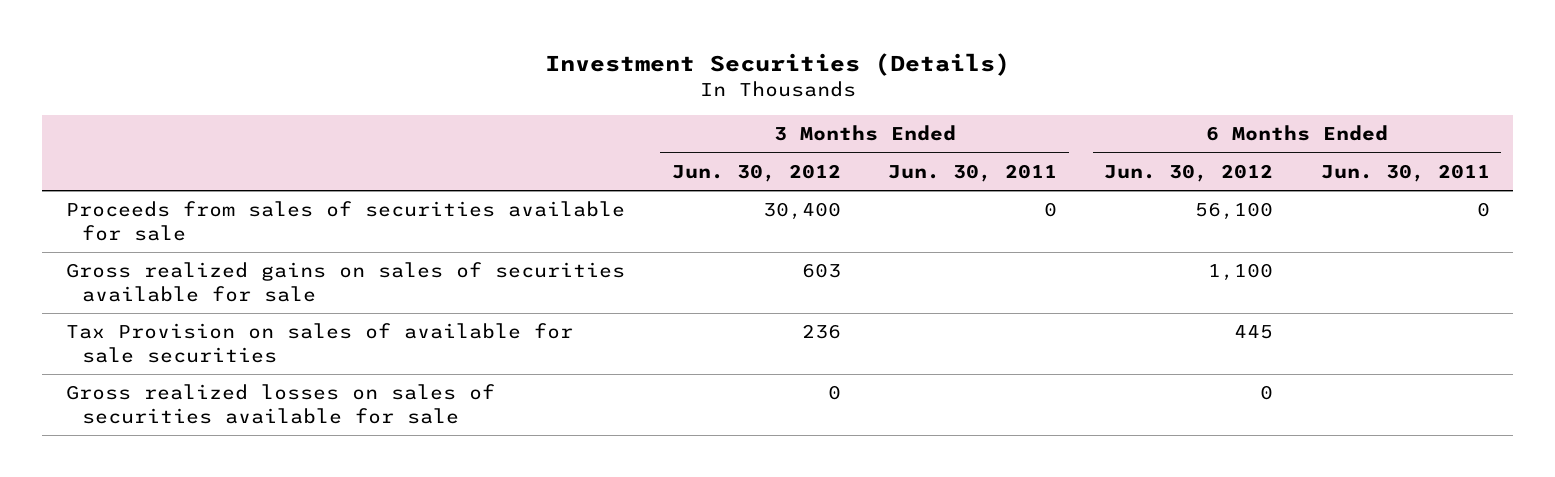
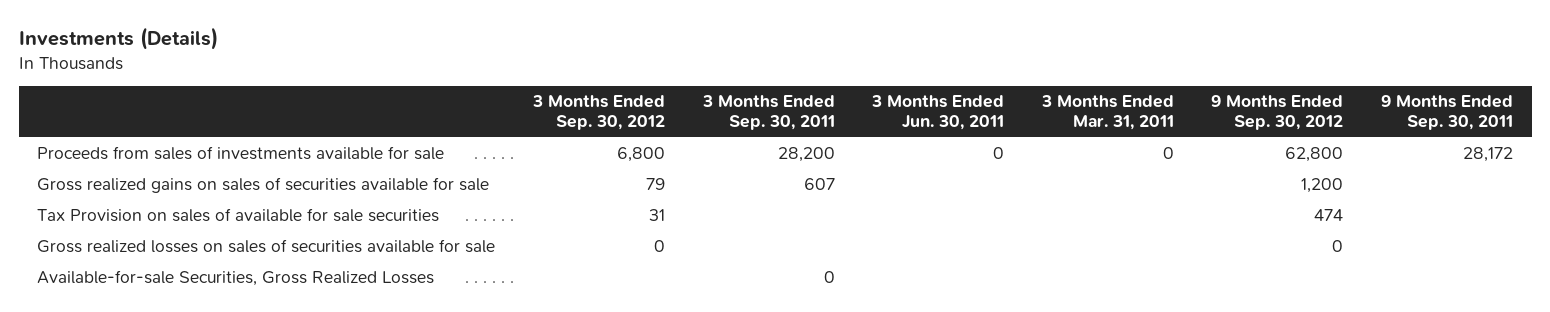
- Investment Securities (Details)
+ Investments (Details)
- | 3 Months Ended Jun. 30, 2012 | 3 Months Ended Jun. 30, 2011 | 6 Months Ended Jun. 30, 2012 | 6 Months Ended Jun. 30, 2011
+ | 3 Months Ended Sep. 30, 2012 | 3 Months Ended Sep. 30, 2011 | 3 Months Ended Jun. 30, 2011 | 3 Months Ended Mar. 31, 2011 | 9 Months Ended Sep. 30, 2012 | 9 Months Ended Sep. 30, 2011
- Proceeds from sales of securities available for sale | 30,400 | 0 | 56,100 | 0
+ Proceeds from sales of investments available for sale | 6,800 | 28,200 | 0 | 0 | 62,800 | 28,172
+ Available-for-sale Securities, Gross Realized Losses | | 0 | | | |

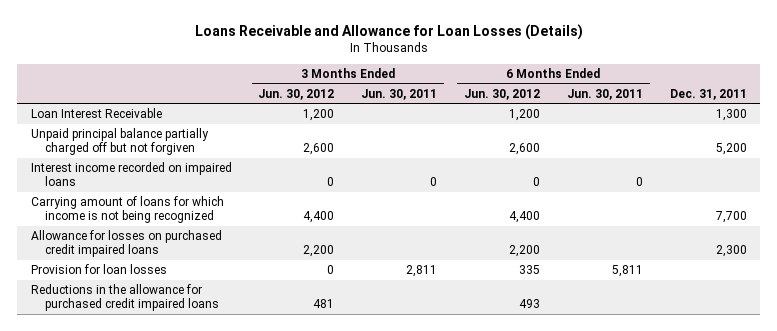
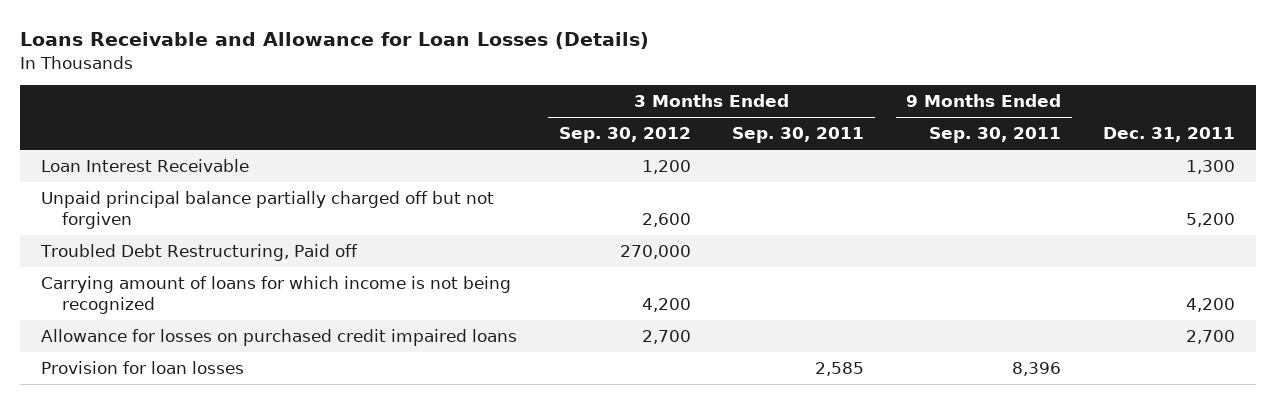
- | 3 Months Ended Jun. 30, 2012 | 3 Months Ended Jun. 30, 2011 | 6 Months Ended Jun. 30, 2012 | 6 Months Ended Jun. 30, 2011 | Dec. 31, 2011
+ | 3 Months Ended Sep. 30, 2012 | 3 Months Ended Sep. 30, 2011 | 9 Months Ended Sep. 30, 2011 | Dec. 31, 2011
- Interest income recorded on impaired loans | 0 | 0 | 0 | 0 |
- Carrying amount of loans for which income is not being recognized | 4,400 | | 4,400 | | 7,700
- Allowance for losses on purchased credit impaired loans | 2,200 | | 2,200 | | 2,300
+ Troubled Debt Restructuring, Paid off | 270,000 | | |
+ Carrying amount of loans for which income is not being recognized | 4,200 | | | 4,200
+ Allowance for losses on purchased credit impaired loans | 2,700 | | | 2,700
- Reductions in the allowance for purchased credit impaired loans | 481 | | 493 | |

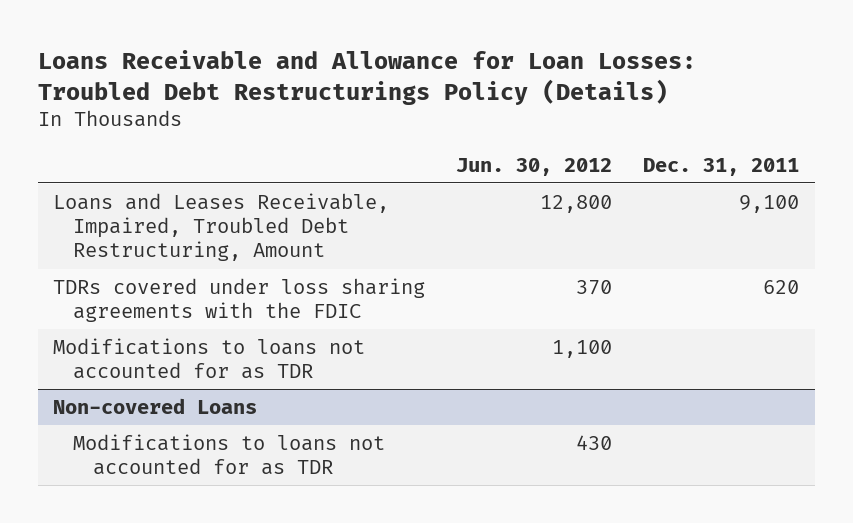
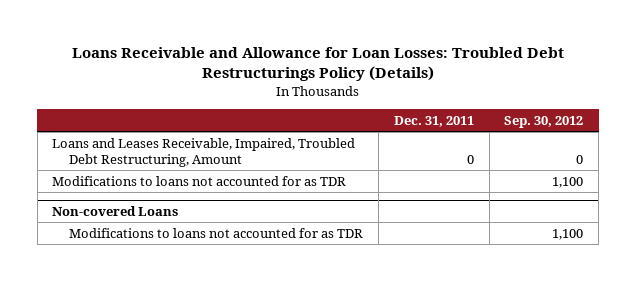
- | Jun. 30, 2012 | Dec. 31, 2011
+ | Dec. 31, 2011 | Sep. 30, 2012
- Loans and Leases Receivable, Impaired, Troubled Debt Restructuring, Amount | 12,800 | 9,100
- TDRs covered under loss sharing agreements with the FDIC | 370 | 620
+ Loans and Leases Receivable, Impaired, Troubled Debt Restructuring, Amount | 0 | 0

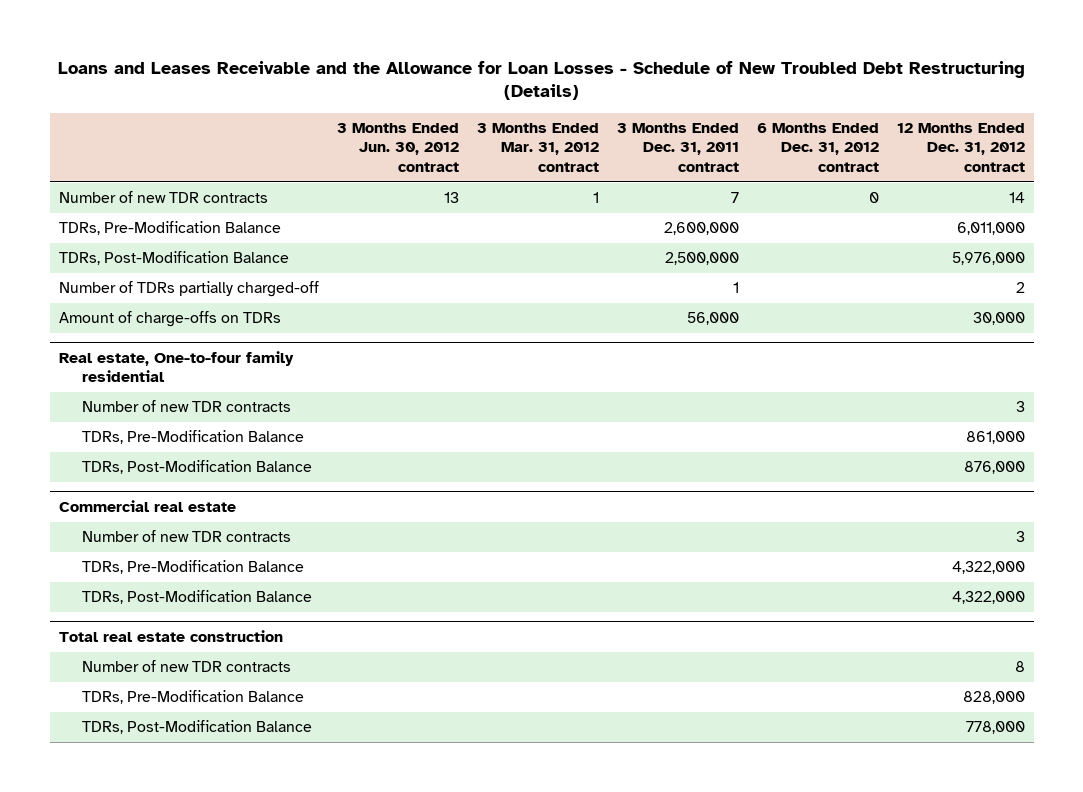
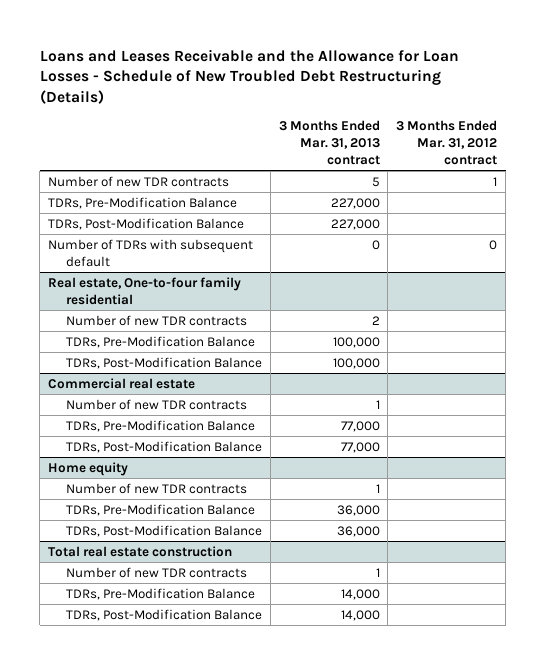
- | 3 Months Ended Jun. 30, 2012 contract | 3 Months Ended Mar. 31, 2012 contract | 3 Months Ended Dec. 31, 2011 contract | 6 Months Ended Dec. 31, 2012 contract | 12 Months Ended Dec. 31, 2012 contract
+ | 3 Months Ended Mar. 31, 2013 contract | 3 Months Ended Mar. 31, 2012 contract
- Number of TDRs partially charged-off | | | 1 | | 2
- Amount of charge-offs on TDRs | | | 56,000 | | 30,000
+ Number of TDRs with subsequent default | 0 | 0
+ Home equity
+ Number of new TDR contracts | 1 |
+ TDRs, Pre-Modification Balance | 36,000 |
+ TDRs, Post-Modification Balance | 36,000 |

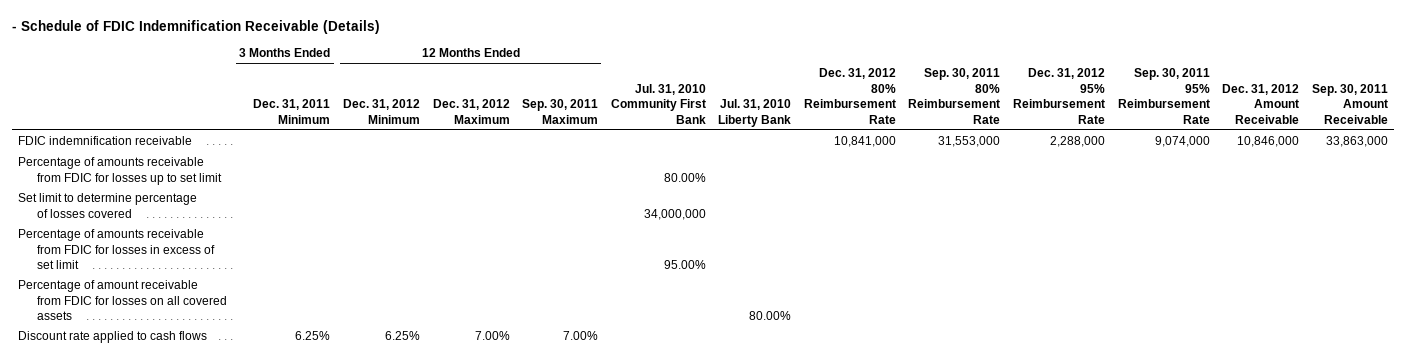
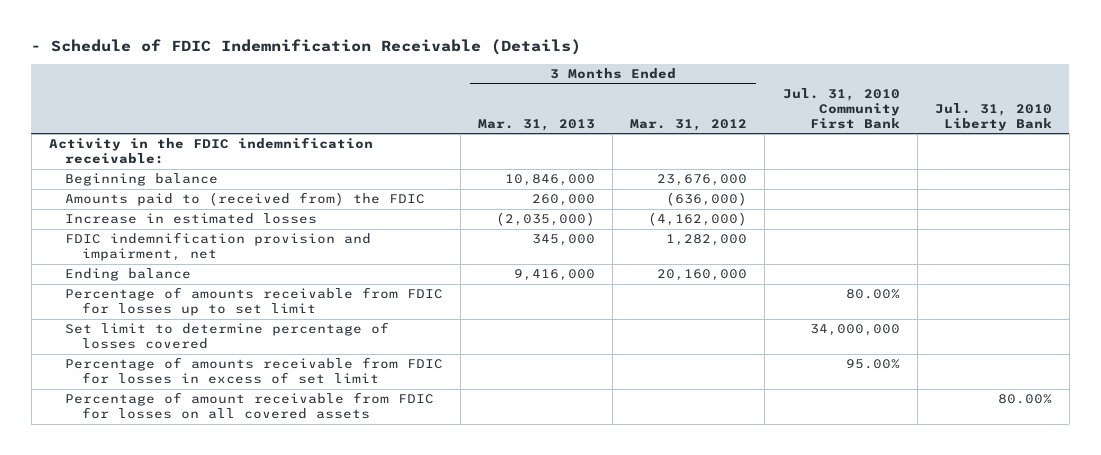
- | 3 Months Ended Dec. 31, 2011 Minimum | 12 Months Ended Dec. 31, 2012 Minimum | 12 Months Ended Dec. 31, 2012 Maximum | 12 Months Ended Sep. 30, 2011 Maximum | Jul. 31, 2010 Community First Bank | Jul. 31, 2010 Liberty Bank | Dec. 31, 2012 80% Reimbursement Rate | Sep. 30, 2011 80% Reimbursement Rate | Dec. 31, 2012 95% Reimbursement Rate | Sep. 30, 2011 95% Reimbursement Rate | Dec. 31, 2012 Amount Receivable | Sep. 30, 2011 Amount Receivable
+ | 3 Months Ended Mar. 31, 2013 | 3 Months Ended Mar. 31, 2012 | Jul. 31, 2010 Community First Bank | Jul. 31, 2010 Liberty Bank
- FDIC indemnification receivable | | | | | | | 10,841,000 | 31,553,000 | 2,288,000 | 9,074,000 | 10,846,000 | 33,863,000
+ Activity in the FDIC indemnification receivable:
+ Beginning balance | 10,846,000 | 23,676,000 | |
+ Amounts paid to (received from) the FDIC | 260,000 | (636,000) | |
+ Increase in estimated losses | (2,035,000) | (4,162,000) | |
+ FDIC indemnification provision and impairment, net | 345,000 | 1,282,000 | |
+ Ending balance | 9,416,000 | 20,160,000 | |
- Discount rate applied to cash flows | 6.25% | 6.25% | 7.00% | 7.00% | | | | | | | |

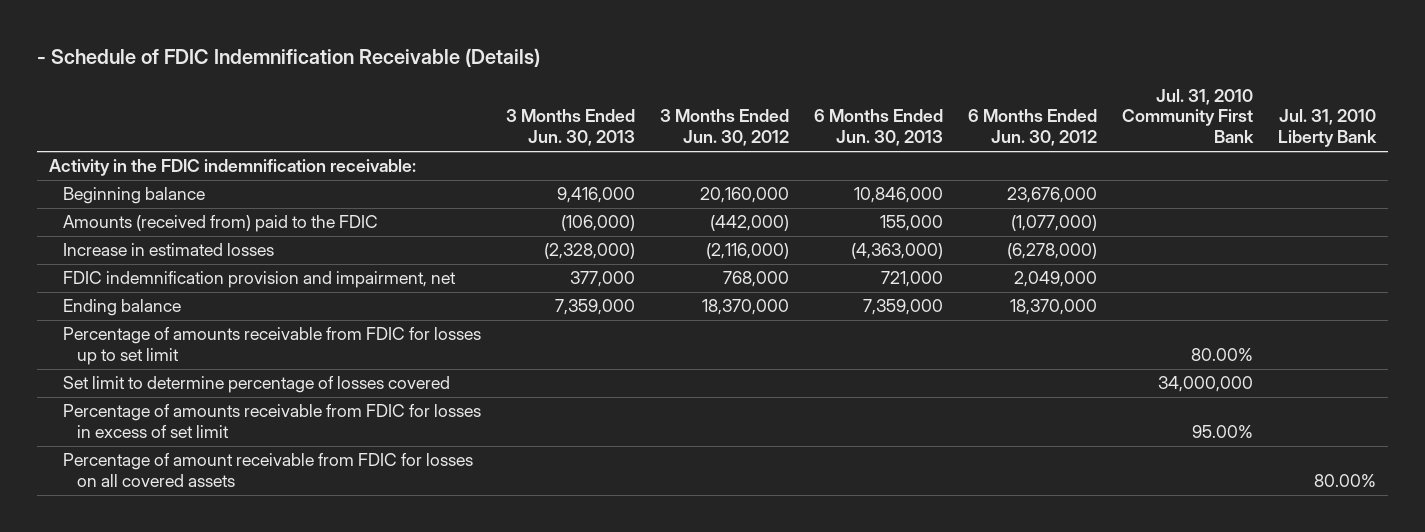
- | 3 Months Ended Mar. 31, 2013 | 3 Months Ended Mar. 31, 2012 | Jul. 31, 2010 Community First Bank | Jul. 31, 2010 Liberty Bank
+ | 3 Months Ended Jun. 30, 2013 | 3 Months Ended Jun. 30, 2012 | 6 Months Ended Jun. 30, 2013 | 6 Months Ended Jun. 30, 2012 | Jul. 31, 2010 Community First Bank | Jul. 31, 2010 Liberty Bank
- Amounts paid to (received from) the FDIC | 260,000 | (636,000) | |
+ Amounts (received from) paid to the FDIC | (106,000) | (442,000) | 155,000 | (1,077,000) | |

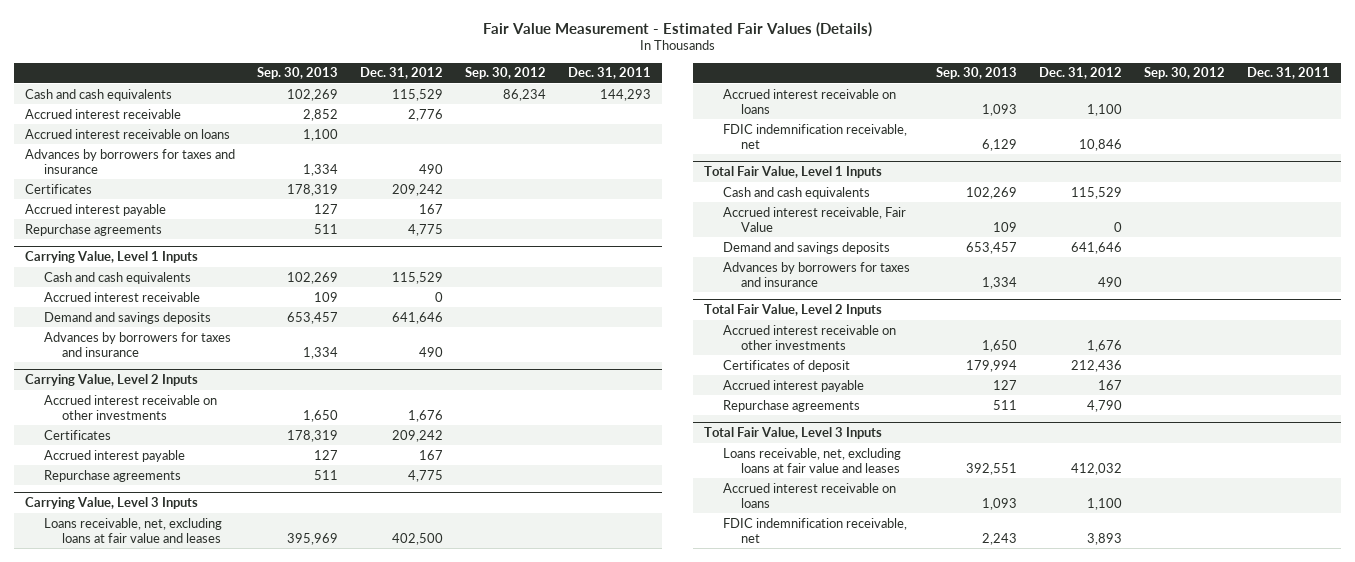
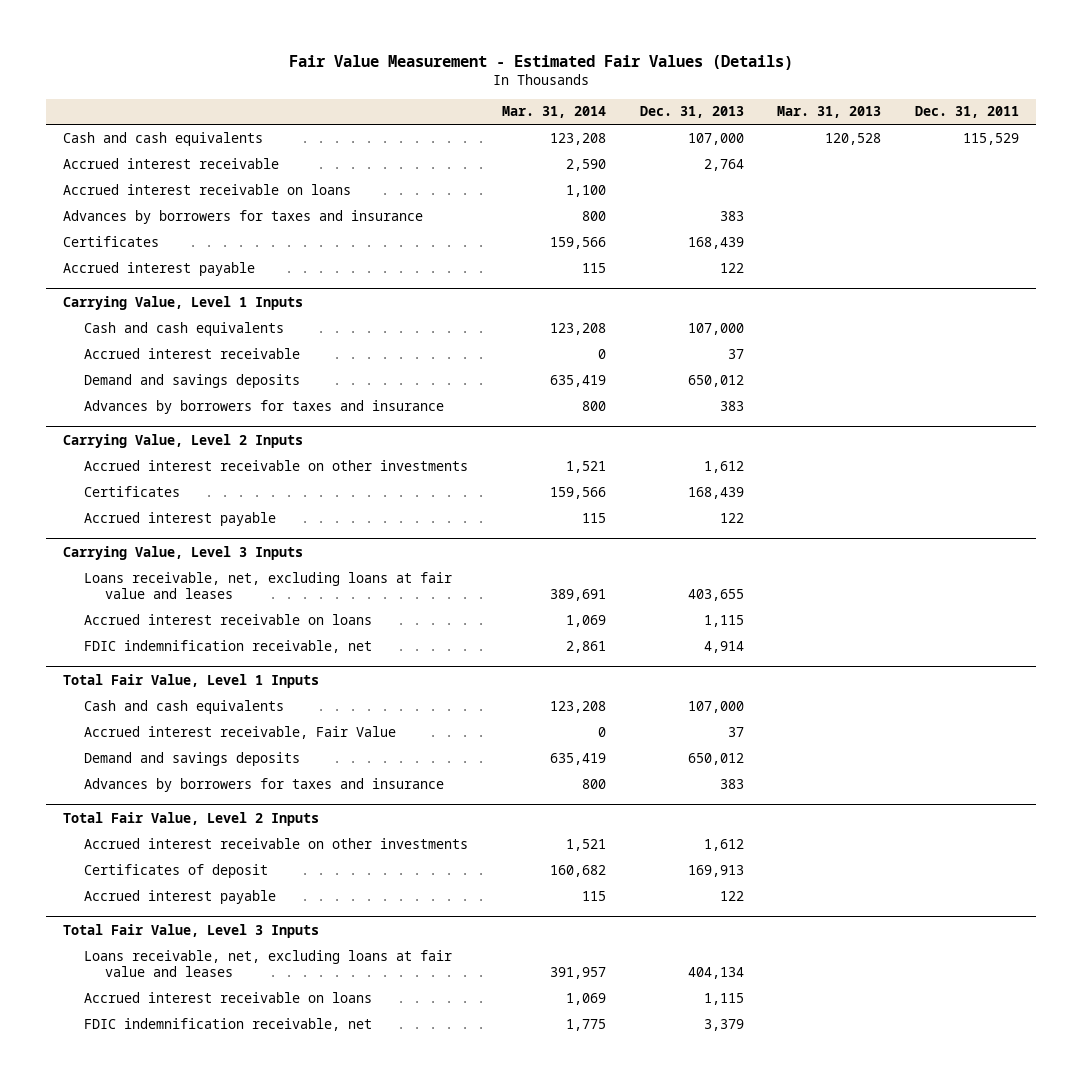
- | Sep. 30, 2013 | Dec. 31, 2012 | Sep. 30, 2012 | Dec. 31, 2011
+ | Mar. 31, 2014 | Dec. 31, 2013 | Mar. 31, 2013 | Dec. 31, 2011
- Cash and cash equivalents | 102,269 | 115,529 | 86,234 | 144,293
+ Cash and cash equivalents | 123,208 | 107,000 | 120,528 | 115,529
- Repurchase agreements | 511 | 4,775 | |
@ Carrying Value, Level 2 Inputs
- Repurchase agreements | 511 | 4,775 | |
@ Total Fair Value, Level 2 Inputs
- Repurchase agreements | 511 | 4,790 | |

